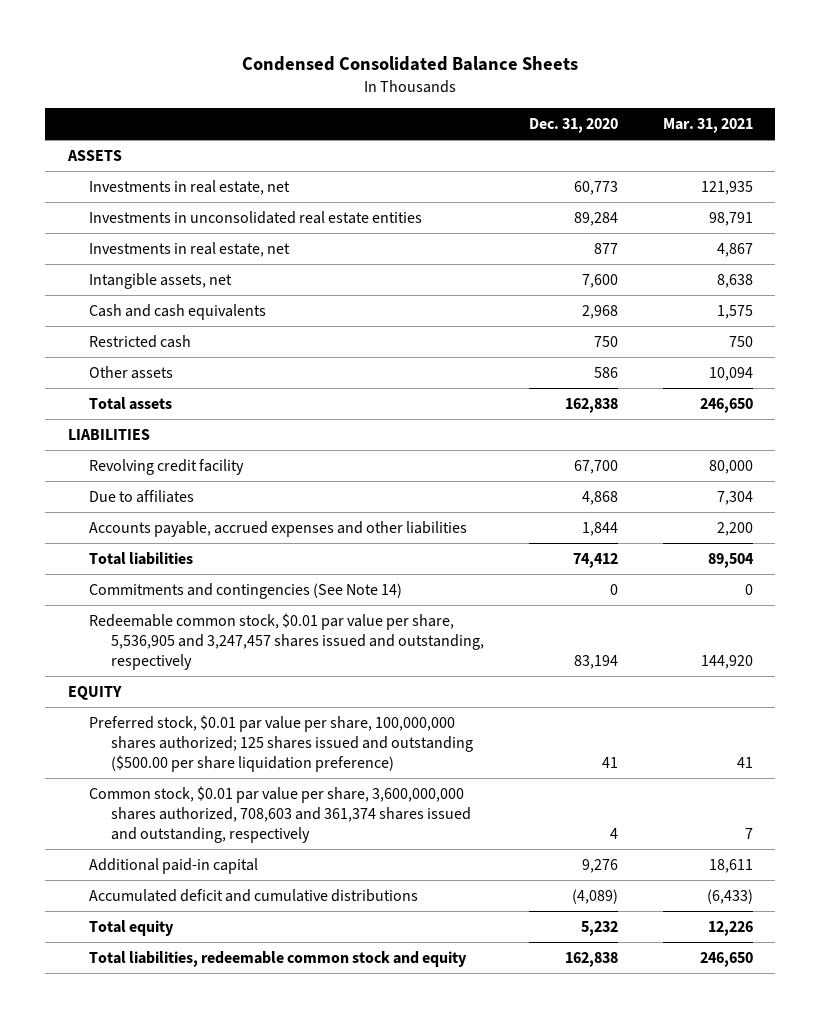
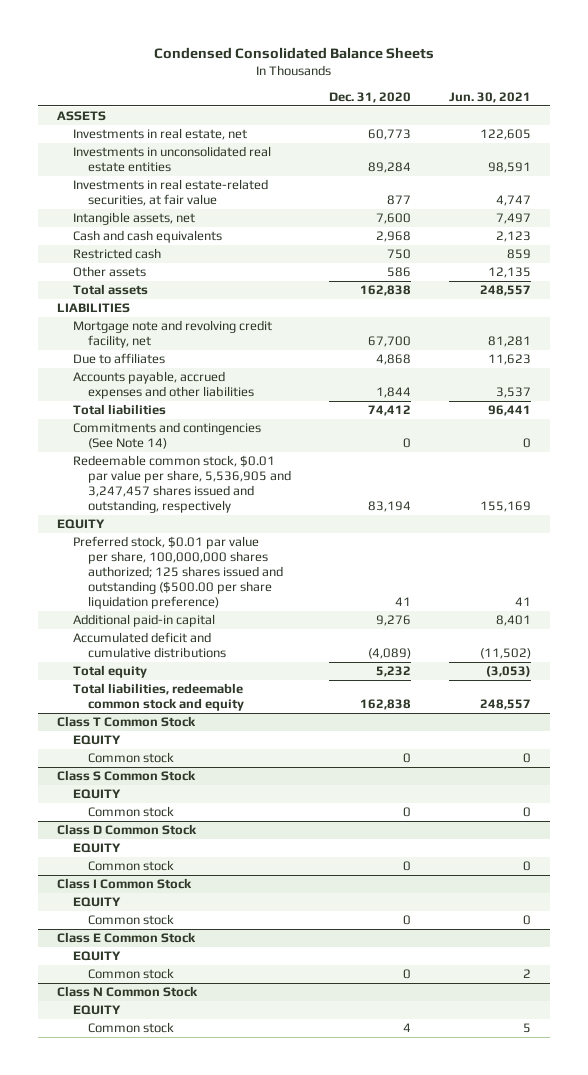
- | Dec. 31, 2020 | Mar. 31, 2021
+ | Dec. 31, 2020 | Jun. 30, 2021
- Investments in real estate, net | 877 | 4,867
+ Investments in real estate-related securities, at fair value | 877 | 4,747
- Revolving credit facility | 67,700 | 80,000
+ Mortgage note and revolving credit facility, net | 67,700 | 81,281
- Common stock, $0.01 par value per share, 3,600,000,000 shares authorized, 708,603 and 361,374 shares issued and outstanding, respectively | 4 | 7
+ Class T Common Stock
+ EQUITY
+ Common stock | 0 | 0
+ Class S Common Stock
+ EQUITY
+ Common stock | 0 | 0
+ Class D Common Stock
+ EQUITY
+ Common stock | 0 | 0
+ Class I Common Stock
+ EQUITY
+ Common stock | 0 | 0
+ Class E Common Stock
+ EQUITY
+ Common stock | 0 | 2
+ Class N Common Stock
+ EQUITY
+ Common stock | 4 | 5

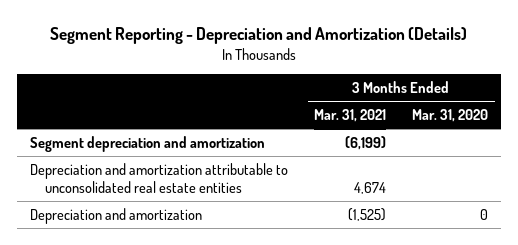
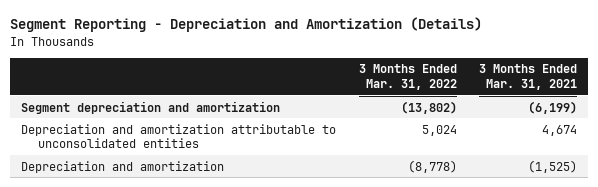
- | 3 Months Ended Mar. 31, 2021 | 3 Months Ended Mar. 31, 2020
+ | 3 Months Ended Mar. 31, 2022 | 3 Months Ended Mar. 31, 2021
- Depreciation and amortization attributable to unconsolidated real estate entities | 4,674 |
+ Depreciation and amortization attributable to unconsolidated entities | 5,024 | 4,674

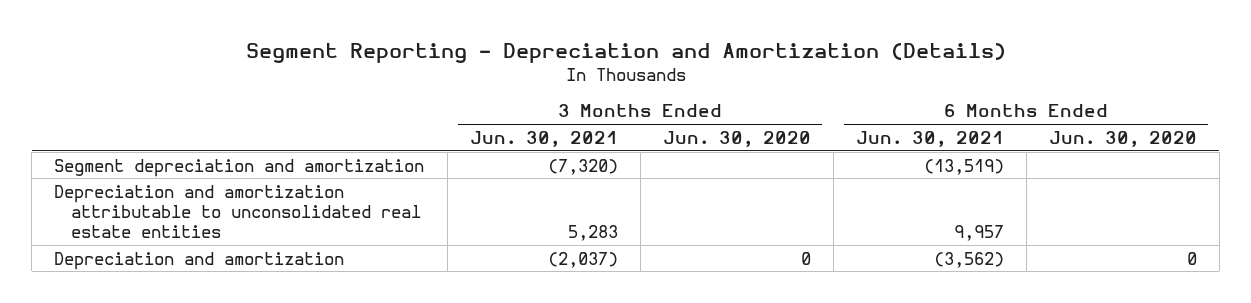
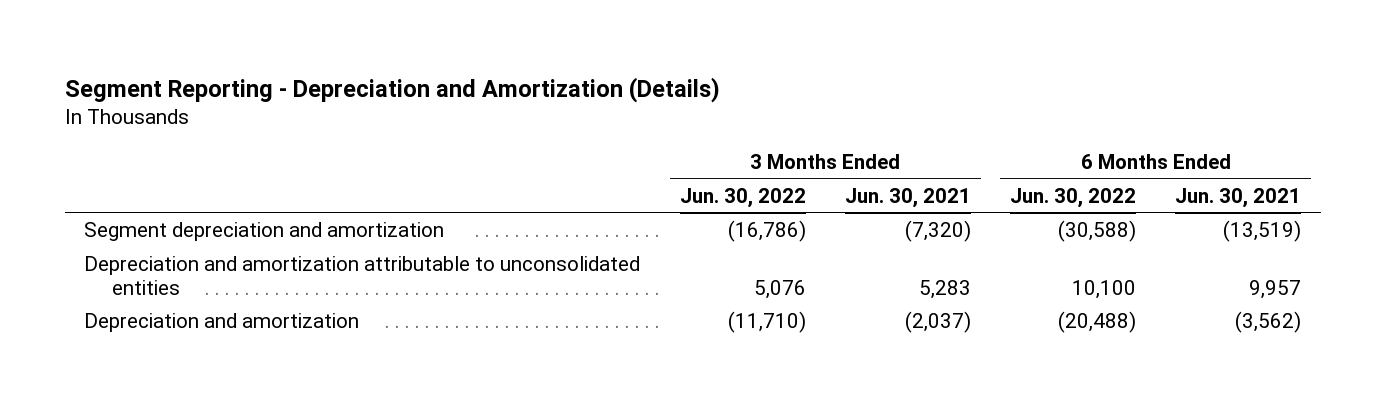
- | 3 Months Ended Jun. 30, 2021 | 3 Months Ended Jun. 30, 2020 | 6 Months Ended Jun. 30, 2021 | 6 Months Ended Jun. 30, 2020
+ | 3 Months Ended Jun. 30, 2022 | 3 Months Ended Jun. 30, 2021 | 6 Months Ended Jun. 30, 2022 | 6 Months Ended Jun. 30, 2021
- Depreciation and amortization attributable to unconsolidated real estate entities | 5,283 | | 9,957 |
+ Depreciation and amortization attributable to unconsolidated entities | 5,076 | 5,283 | 10,100 | 9,957

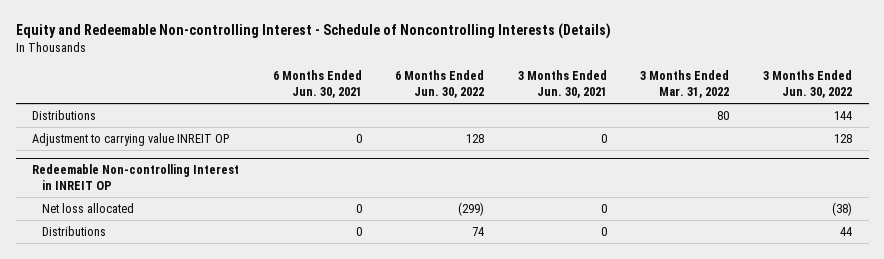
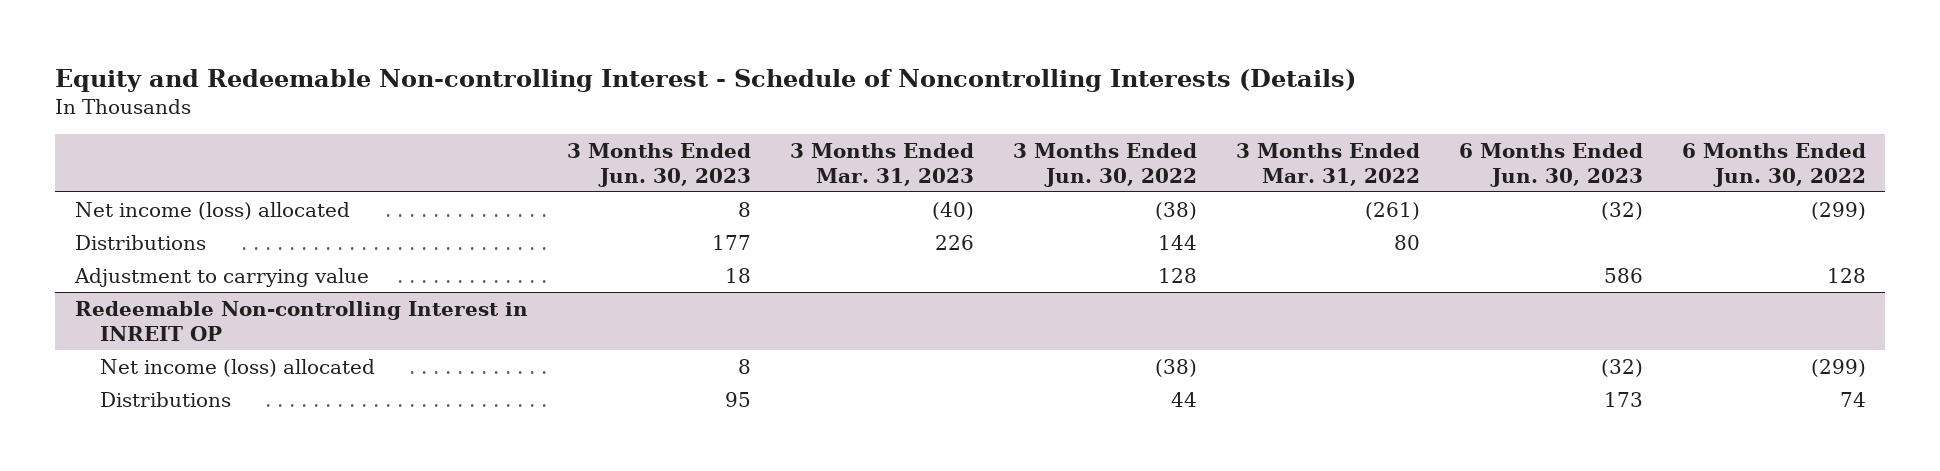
- | 6 Months Ended Jun. 30, 2021 | 6 Months Ended Jun. 30, 2022 | 3 Months Ended Jun. 30, 2021 | 3 Months Ended Mar. 31, 2022 | 3 Months Ended Jun. 30, 2022
+ | 3 Months Ended Jun. 30, 2023 | 3 Months Ended Mar. 31, 2023 | 3 Months Ended Jun. 30, 2022 | 3 Months Ended Mar. 31, 2022 | 6 Months Ended Jun. 30, 2023 | 6 Months Ended Jun. 30, 2022
+ Net income (loss) allocated | 8 | (40) | (38) | (261) | (32) | (299)
- Adjustment to carrying value INREIT OP | 0 | 128 | 0 | | 128
+ Adjustment to carrying value | 18 | | 128 | | 586 | 128
@ Redeemable Non-controlling Interest in INREIT OP
- Net loss allocated | 0 | (299) | 0 | | (38)
+ Net income (loss) allocated | 8 | | (38) | | (32) | (299)

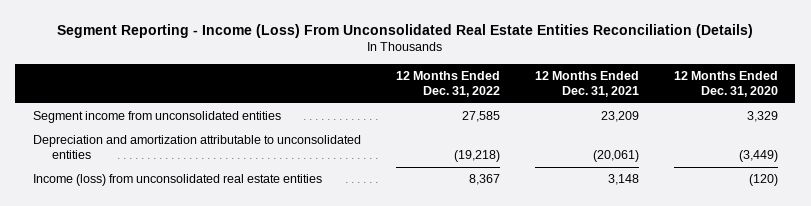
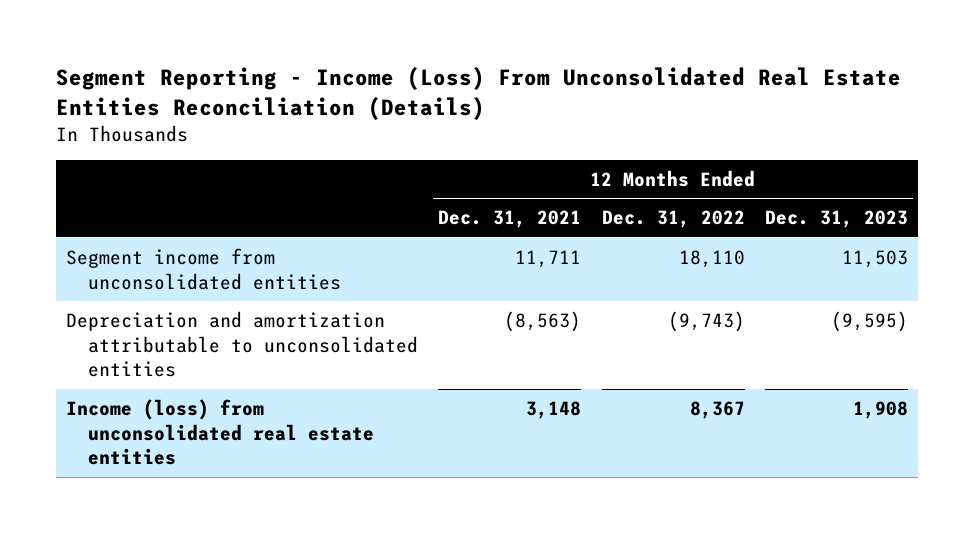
- | 12 Months Ended Dec. 31, 2022 | 12 Months Ended Dec. 31, 2021 | 12 Months Ended Dec. 31, 2020
+ | 12 Months Ended Dec. 31, 2021 | 12 Months Ended Dec. 31, 2022 | 12 Months Ended Dec. 31, 2023
- Segment income from unconsolidated entities | 27,585 | 23,209 | 3,329
- Depreciation and amortization attributable to unconsolidated entities | (19,218) | (20,061) | (3,449)
+ Segment income from unconsolidated entities | 11,711 | 18,110 | 11,503
+ Depreciation and amortization attributable to unconsolidated entities | (8,563) | (9,743) | (9,595)

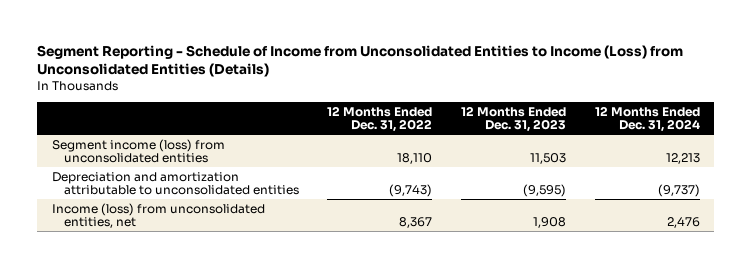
- Segment Reporting - Income (Loss) From Unconsolidated Real Estate Entities Reconciliation (Details)
+ Segment Reporting - Schedule of Income from Unconsolidated Entities to Income (Loss) from Unconsolidated Entities (Details)
- | 12 Months Ended Dec. 31, 2021 | 12 Months Ended Dec. 31, 2022 | 12 Months Ended Dec. 31, 2023
+ | 12 Months Ended Dec. 31, 2022 | 12 Months Ended Dec. 31, 2023 | 12 Months Ended Dec. 31, 2024
- Segment income from unconsolidated entities | 11,711 | 18,110 | 11,503
+ Segment income (loss) from unconsolidated entities | 18,110 | 11,503 | 12,213
- Income (loss) from unconsolidated real estate entities | 3,148 | 8,367 | 1,908
+ Income (loss) from unconsolidated entities, net | 8,367 | 1,908 | 2,476

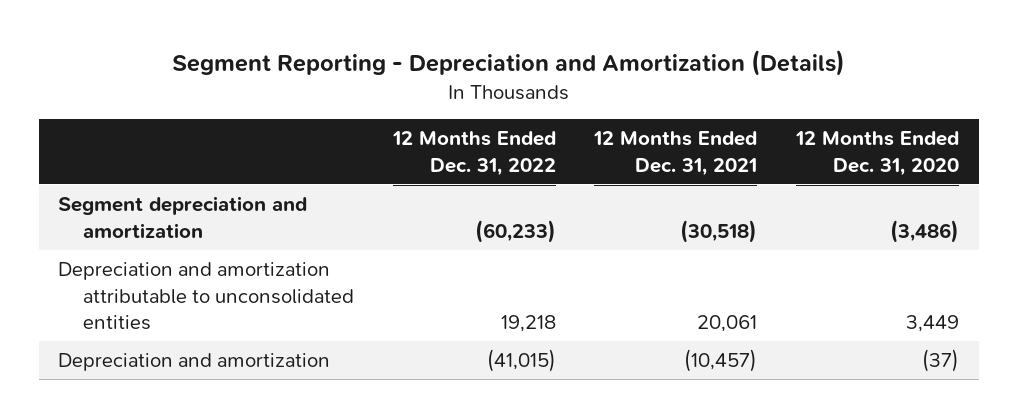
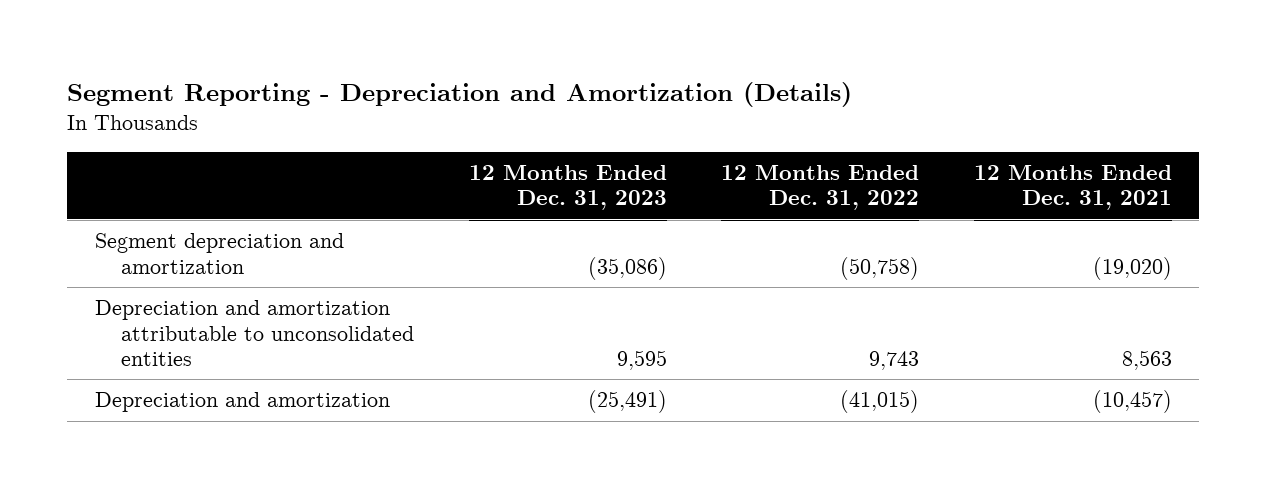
- | 12 Months Ended Dec. 31, 2022 | 12 Months Ended Dec. 31, 2021 | 12 Months Ended Dec. 31, 2020
+ | 12 Months Ended Dec. 31, 2023 | 12 Months Ended Dec. 31, 2022 | 12 Months Ended Dec. 31, 2021
- Segment depreciation and amortization | (60,233) | (30,518) | (3,486)
- Depreciation and amortization attributable to unconsolidated entities | 19,218 | 20,061 | 3,449
+ Segment depreciation and amortization | (35,086) | (50,758) | (19,020)
+ Depreciation and amortization attributable to unconsolidated entities | 9,595 | 9,743 | 8,563

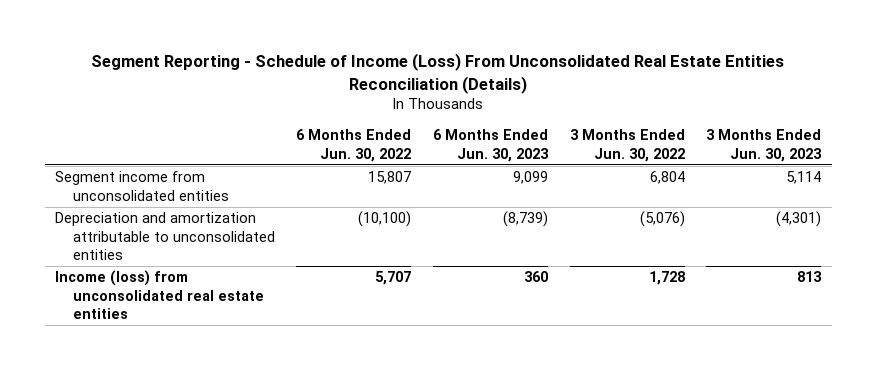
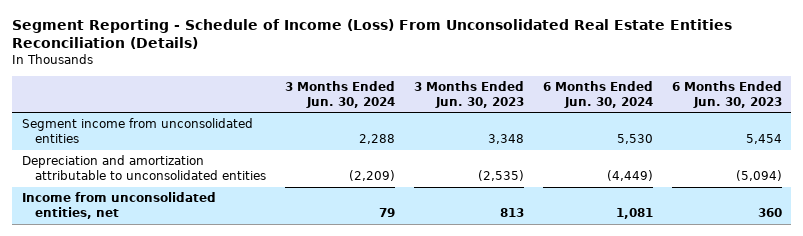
- | 6 Months Ended Jun. 30, 2022 | 6 Months Ended Jun. 30, 2023 | 3 Months Ended Jun. 30, 2022 | 3 Months Ended Jun. 30, 2023
+ | 3 Months Ended Jun. 30, 2024 | 3 Months Ended Jun. 30, 2023 | 6 Months Ended Jun. 30, 2024 | 6 Months Ended Jun. 30, 2023
- Segment income from unconsolidated entities | 15,807 | 9,099 | 6,804 | 5,114
- Depreciation and amortization attributable to unconsolidated entities | (10,100) | (8,739) | (5,076) | (4,301)
- Income (loss) from unconsolidated real estate entities | 5,707 | 360 | 1,728 | 813
+ Segment income from unconsolidated entities | 2,288 | 3,348 | 5,530 | 5,454
+ Depreciation and amortization attributable to unconsolidated entities | (2,209) | (2,535) | (4,449) | (5,094)
+ Income from unconsolidated entities, net | 79 | 813 | 1,081 | 360

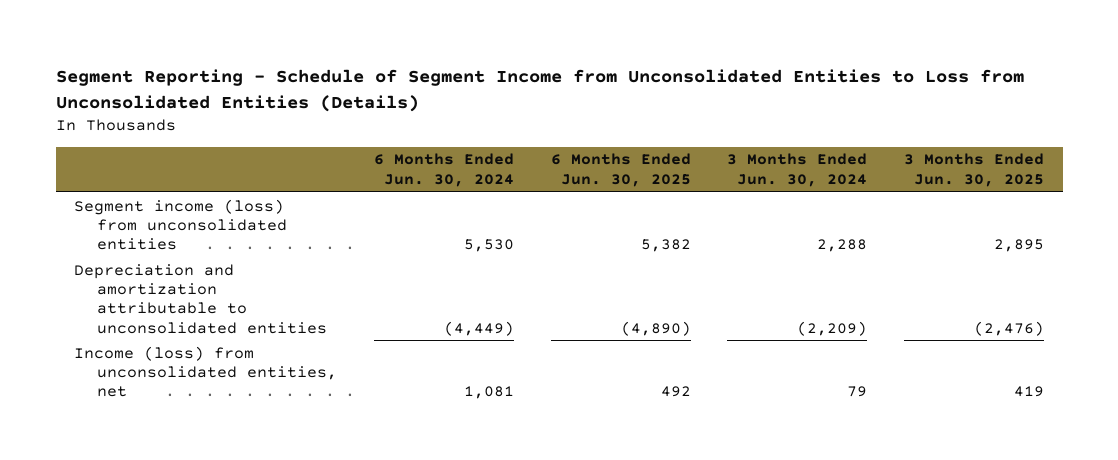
- Segment Reporting - Schedule of Income (Loss) From Unconsolidated Real Estate Entities Reconciliation (Details)
+ Segment Reporting - Schedule of Segment Income from Unconsolidated Entities to Loss from Unconsolidated Entities (Details)
- | 3 Months Ended Jun. 30, 2024 | 3 Months Ended Jun. 30, 2023 | 6 Months Ended Jun. 30, 2024 | 6 Months Ended Jun. 30, 2023
+ | 6 Months Ended Jun. 30, 2024 | 6 Months Ended Jun. 30, 2025 | 3 Months Ended Jun. 30, 2024 | 3 Months Ended Jun. 30, 2025
- Segment income from unconsolidated entities | 2,288 | 3,348 | 5,530 | 5,454
+ Segment income (loss) from unconsolidated entities | 5,530 | 5,382 | 2,288 | 2,895
- Income from unconsolidated entities, net | 79 | 813 | 1,081 | 360
+ Income (loss) from unconsolidated entities, net | 1,081 | 492 | 79 | 419

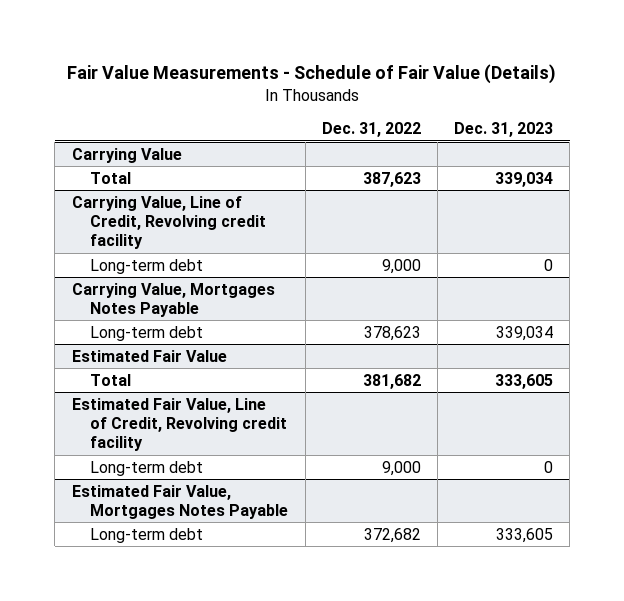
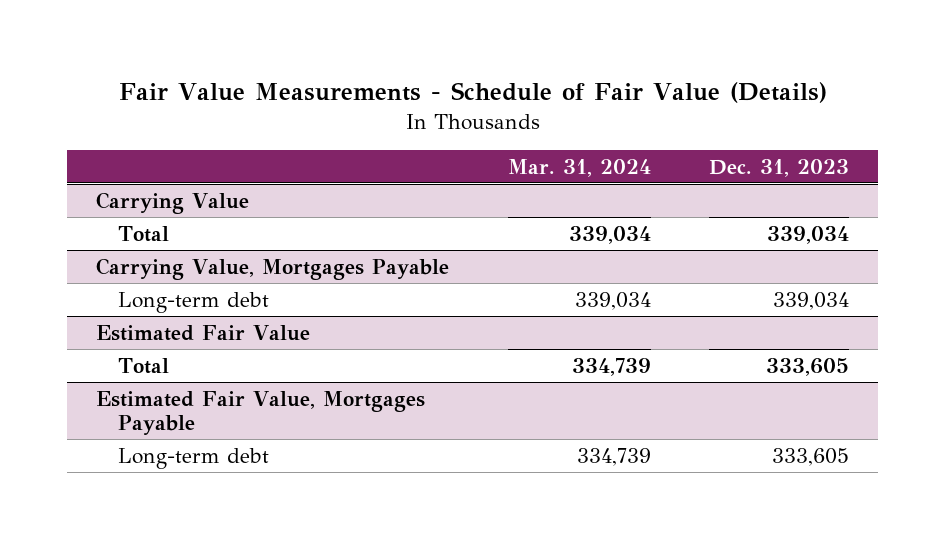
- | Dec. 31, 2022 | Dec. 31, 2023
+ | Mar. 31, 2024 | Dec. 31, 2023
- Carrying Value, Line of Credit, Revolving credit facility
- Long-term debt | 9,000 | 0
- Carrying Value, Mortgages Notes Payable
+ Carrying Value, Mortgages Payable
- Estimated Fair Value, Line of Credit, Revolving credit facility
- Long-term debt | 9,000 | 0
- Estimated Fair Value, Mortgages Notes Payable
+ Estimated Fair Value, Mortgages Payable

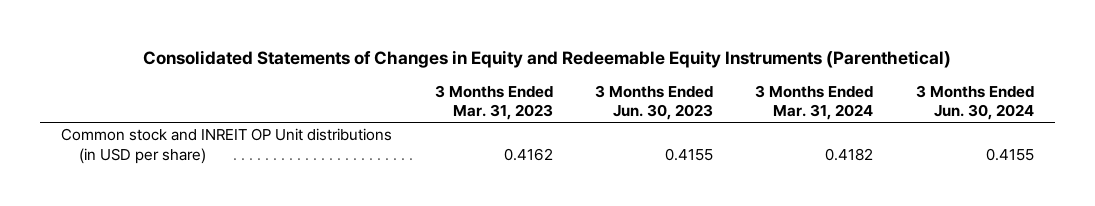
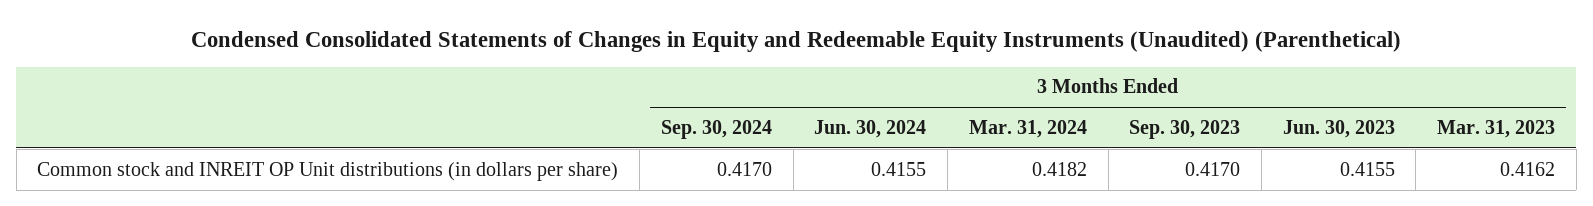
- Consolidated Statements of Changes in Equity and Redeemable Equity Instruments (Parenthetical)
+ Condensed Consolidated Statements of Changes in Equity and Redeemable Equity Instruments (Unaudited) (Parenthetical)
- | 3 Months Ended Mar. 31, 2023 | 3 Months Ended Jun. 30, 2023 | 3 Months Ended Mar. 31, 2024 | 3 Months Ended Jun. 30, 2024
+ | 3 Months Ended Sep. 30, 2024 | 3 Months Ended Jun. 30, 2024 | 3 Months Ended Mar. 31, 2024 | 3 Months Ended Sep. 30, 2023 | 3 Months Ended Jun. 30, 2023 | 3 Months Ended Mar. 31, 2023
- Common stock and INREIT OP Unit distributions (in USD per share) | 0.4162 | 0.4155 | 0.4182 | 0.4155
+ Common stock and INREIT OP Unit distributions (in dollars per share) | 0.4170 | 0.4155 | 0.4182 | 0.4170 | 0.4155 | 0.4162

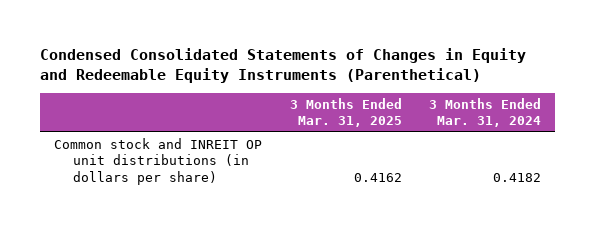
- Condensed Consolidated Statements of Changes in Equity and Redeemable Equity Instruments (Unaudited) (Parenthetical)
+ Condensed Consolidated Statements of Changes in Equity and Redeemable Equity Instruments (Parenthetical)
- | 3 Months Ended Sep. 30, 2024 | 3 Months Ended Jun. 30, 2024 | 3 Months Ended Mar. 31, 2024 | 3 Months Ended Sep. 30, 2023 | 3 Months Ended Jun. 30, 2023 | 3 Months Ended Mar. 31, 2023
+ | 3 Months Ended Mar. 31, 2025 | 3 Months Ended Mar. 31, 2024
- Common stock and INREIT OP Unit distributions (in dollars per share) | 0.4170 | 0.4155 | 0.4182 | 0.4170 | 0.4155 | 0.4162
+ Common stock and INREIT OP unit distributions (in dollars per share) | 0.4162 | 0.4182

